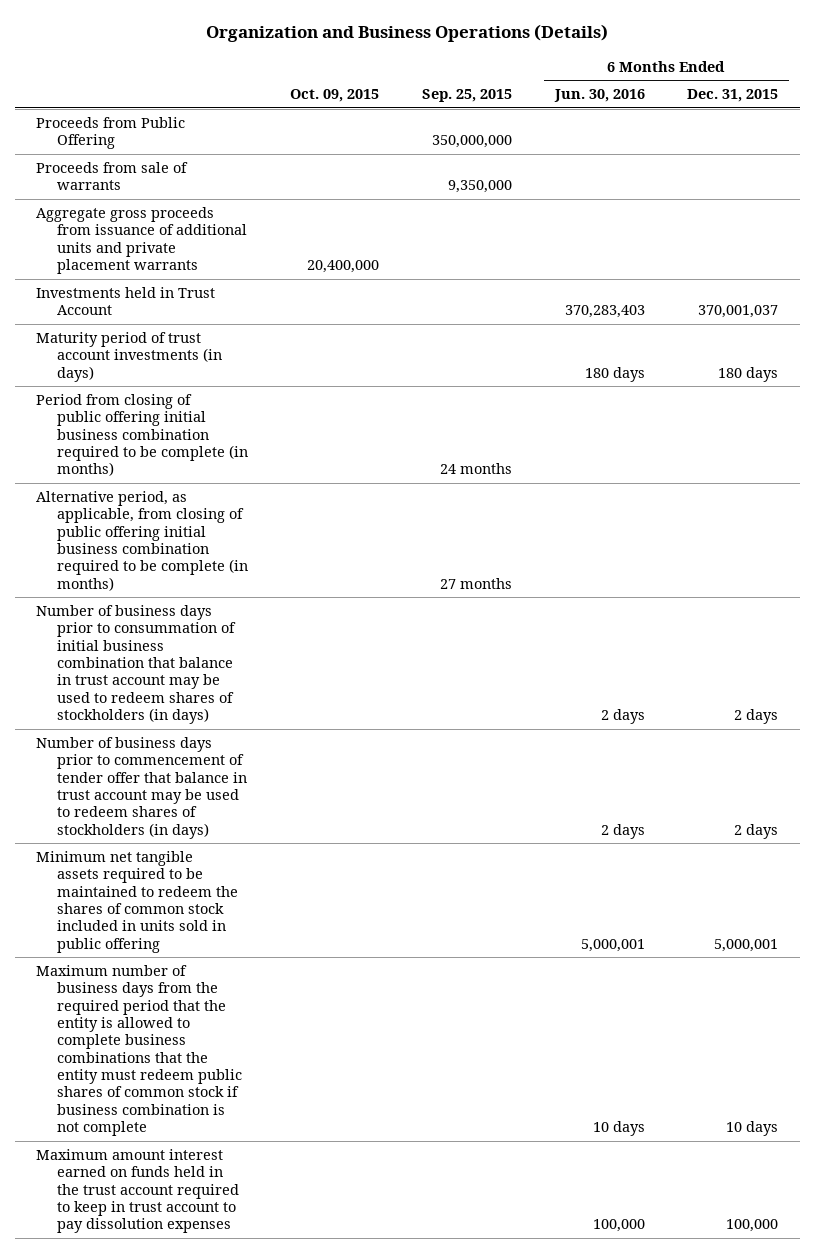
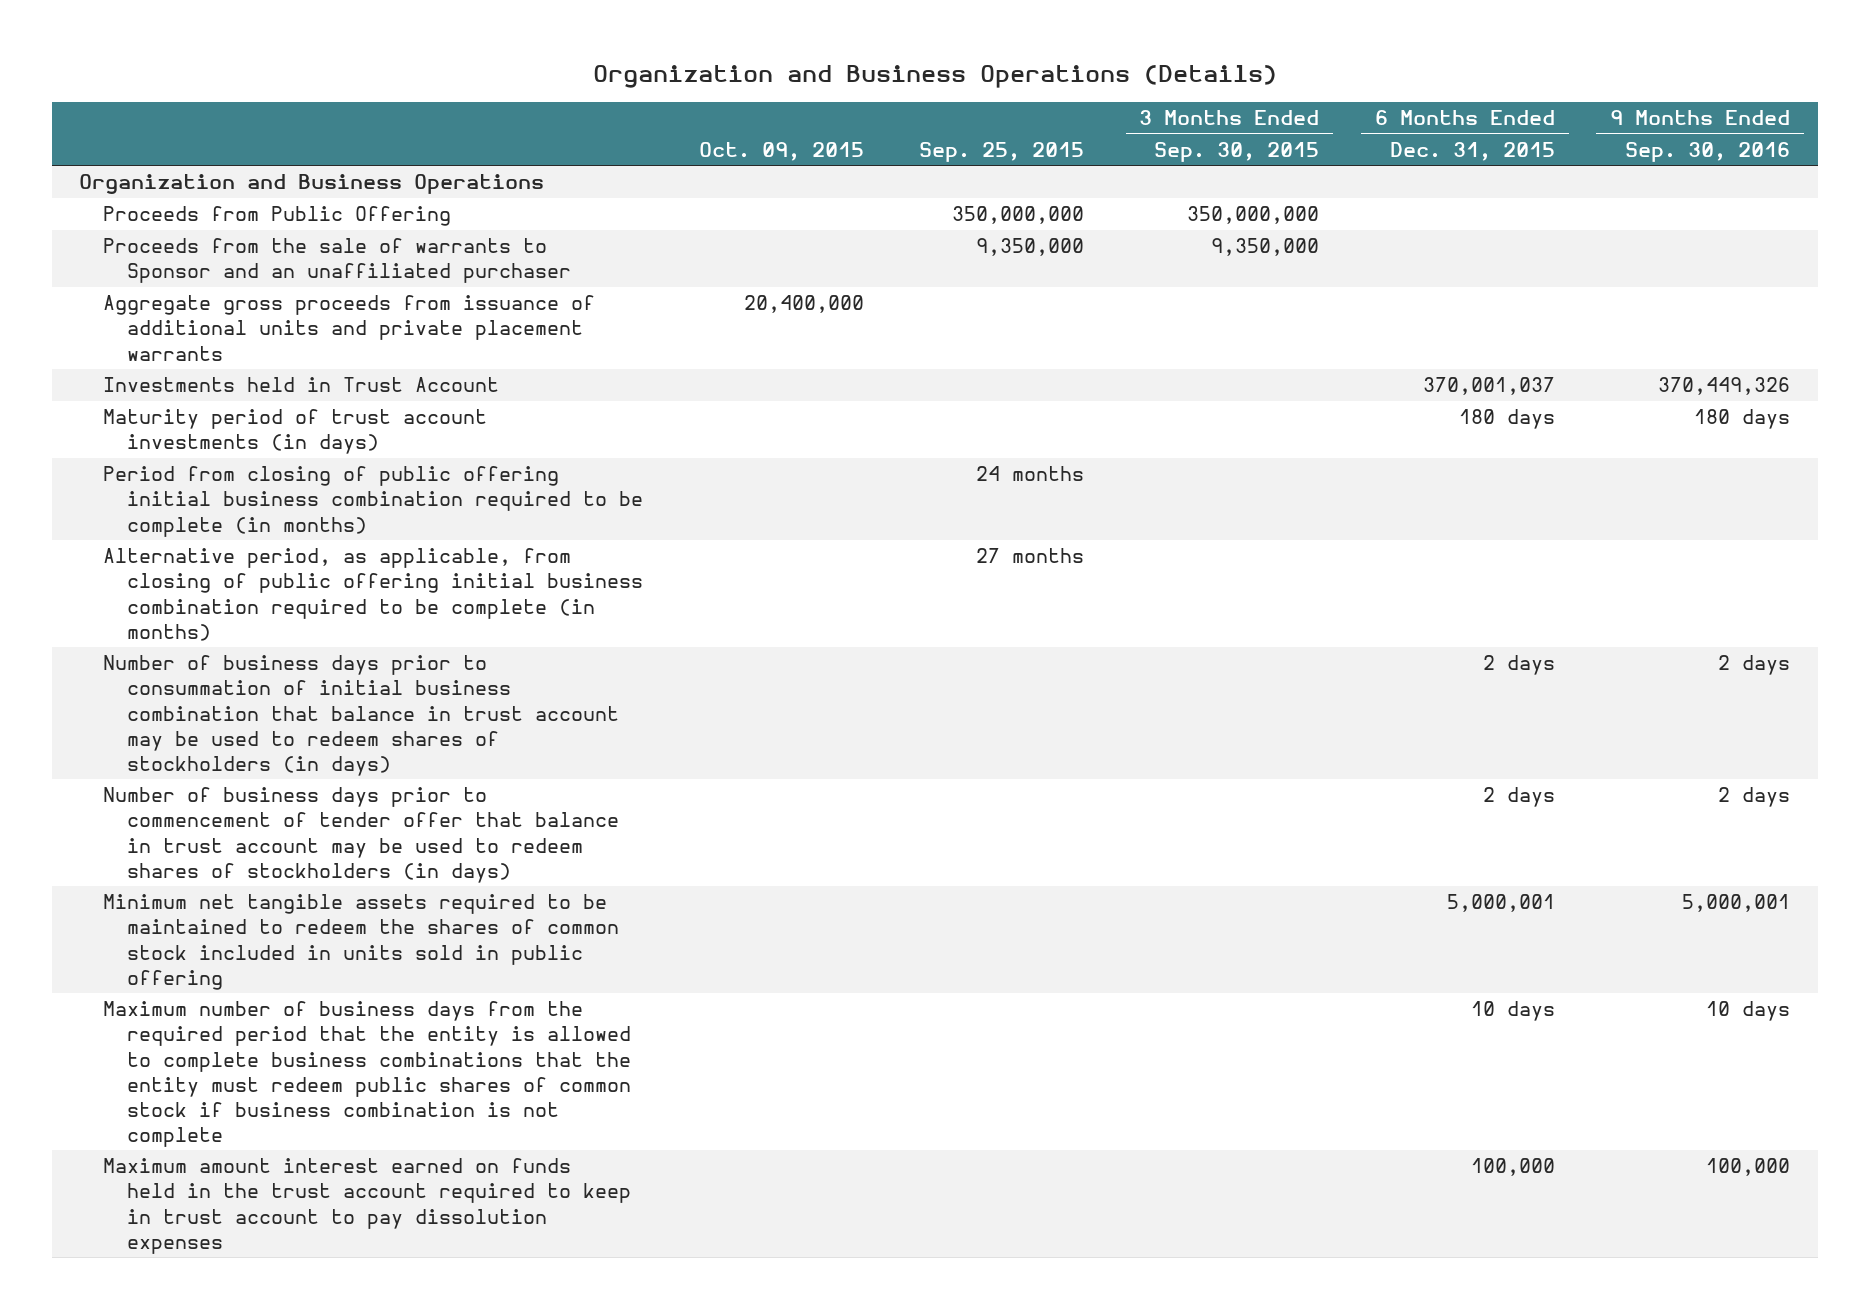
- | Oct. 09, 2015 | Sep. 25, 2015 | 6 Months Ended Jun. 30, 2016 | 6 Months Ended Dec. 31, 2015
+ | Oct. 09, 2015 | Sep. 25, 2015 | 3 Months Ended Sep. 30, 2015 | 6 Months Ended Dec. 31, 2015 | 9 Months Ended Sep. 30, 2016
+ Organization and Business Operations
- Proceeds from sale of warrants | | 9,350,000 | |
+ Proceeds from the sale of warrants to Sponsor and an unaffiliated purchaser | | 9,350,000 | 9,350,000 | |

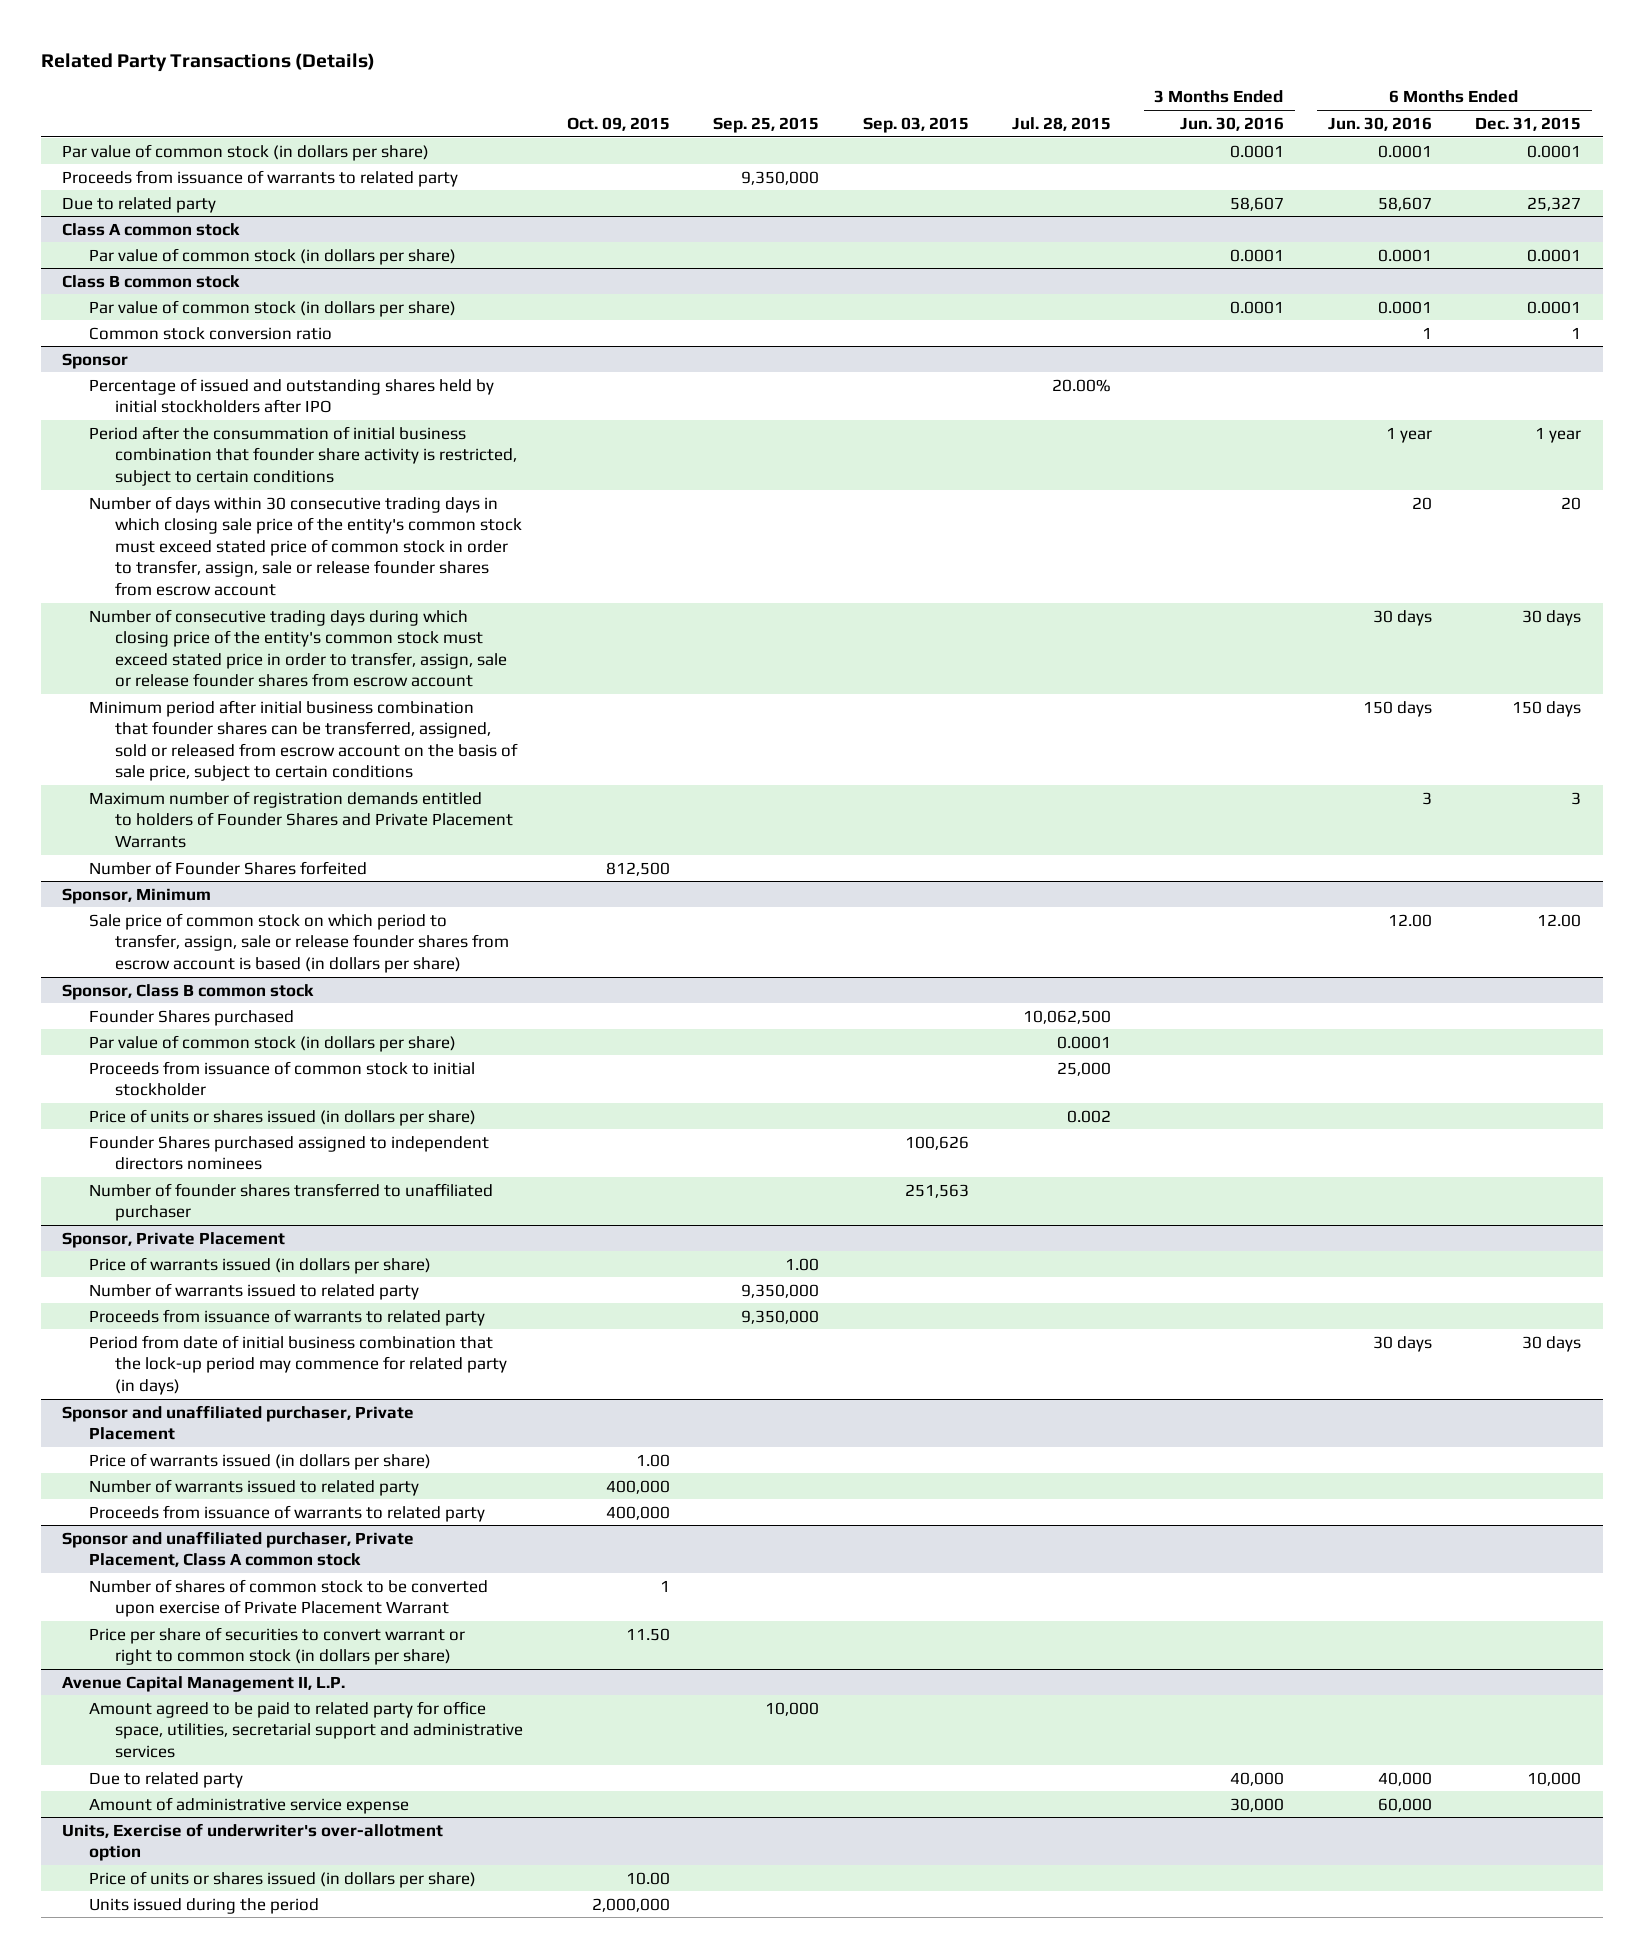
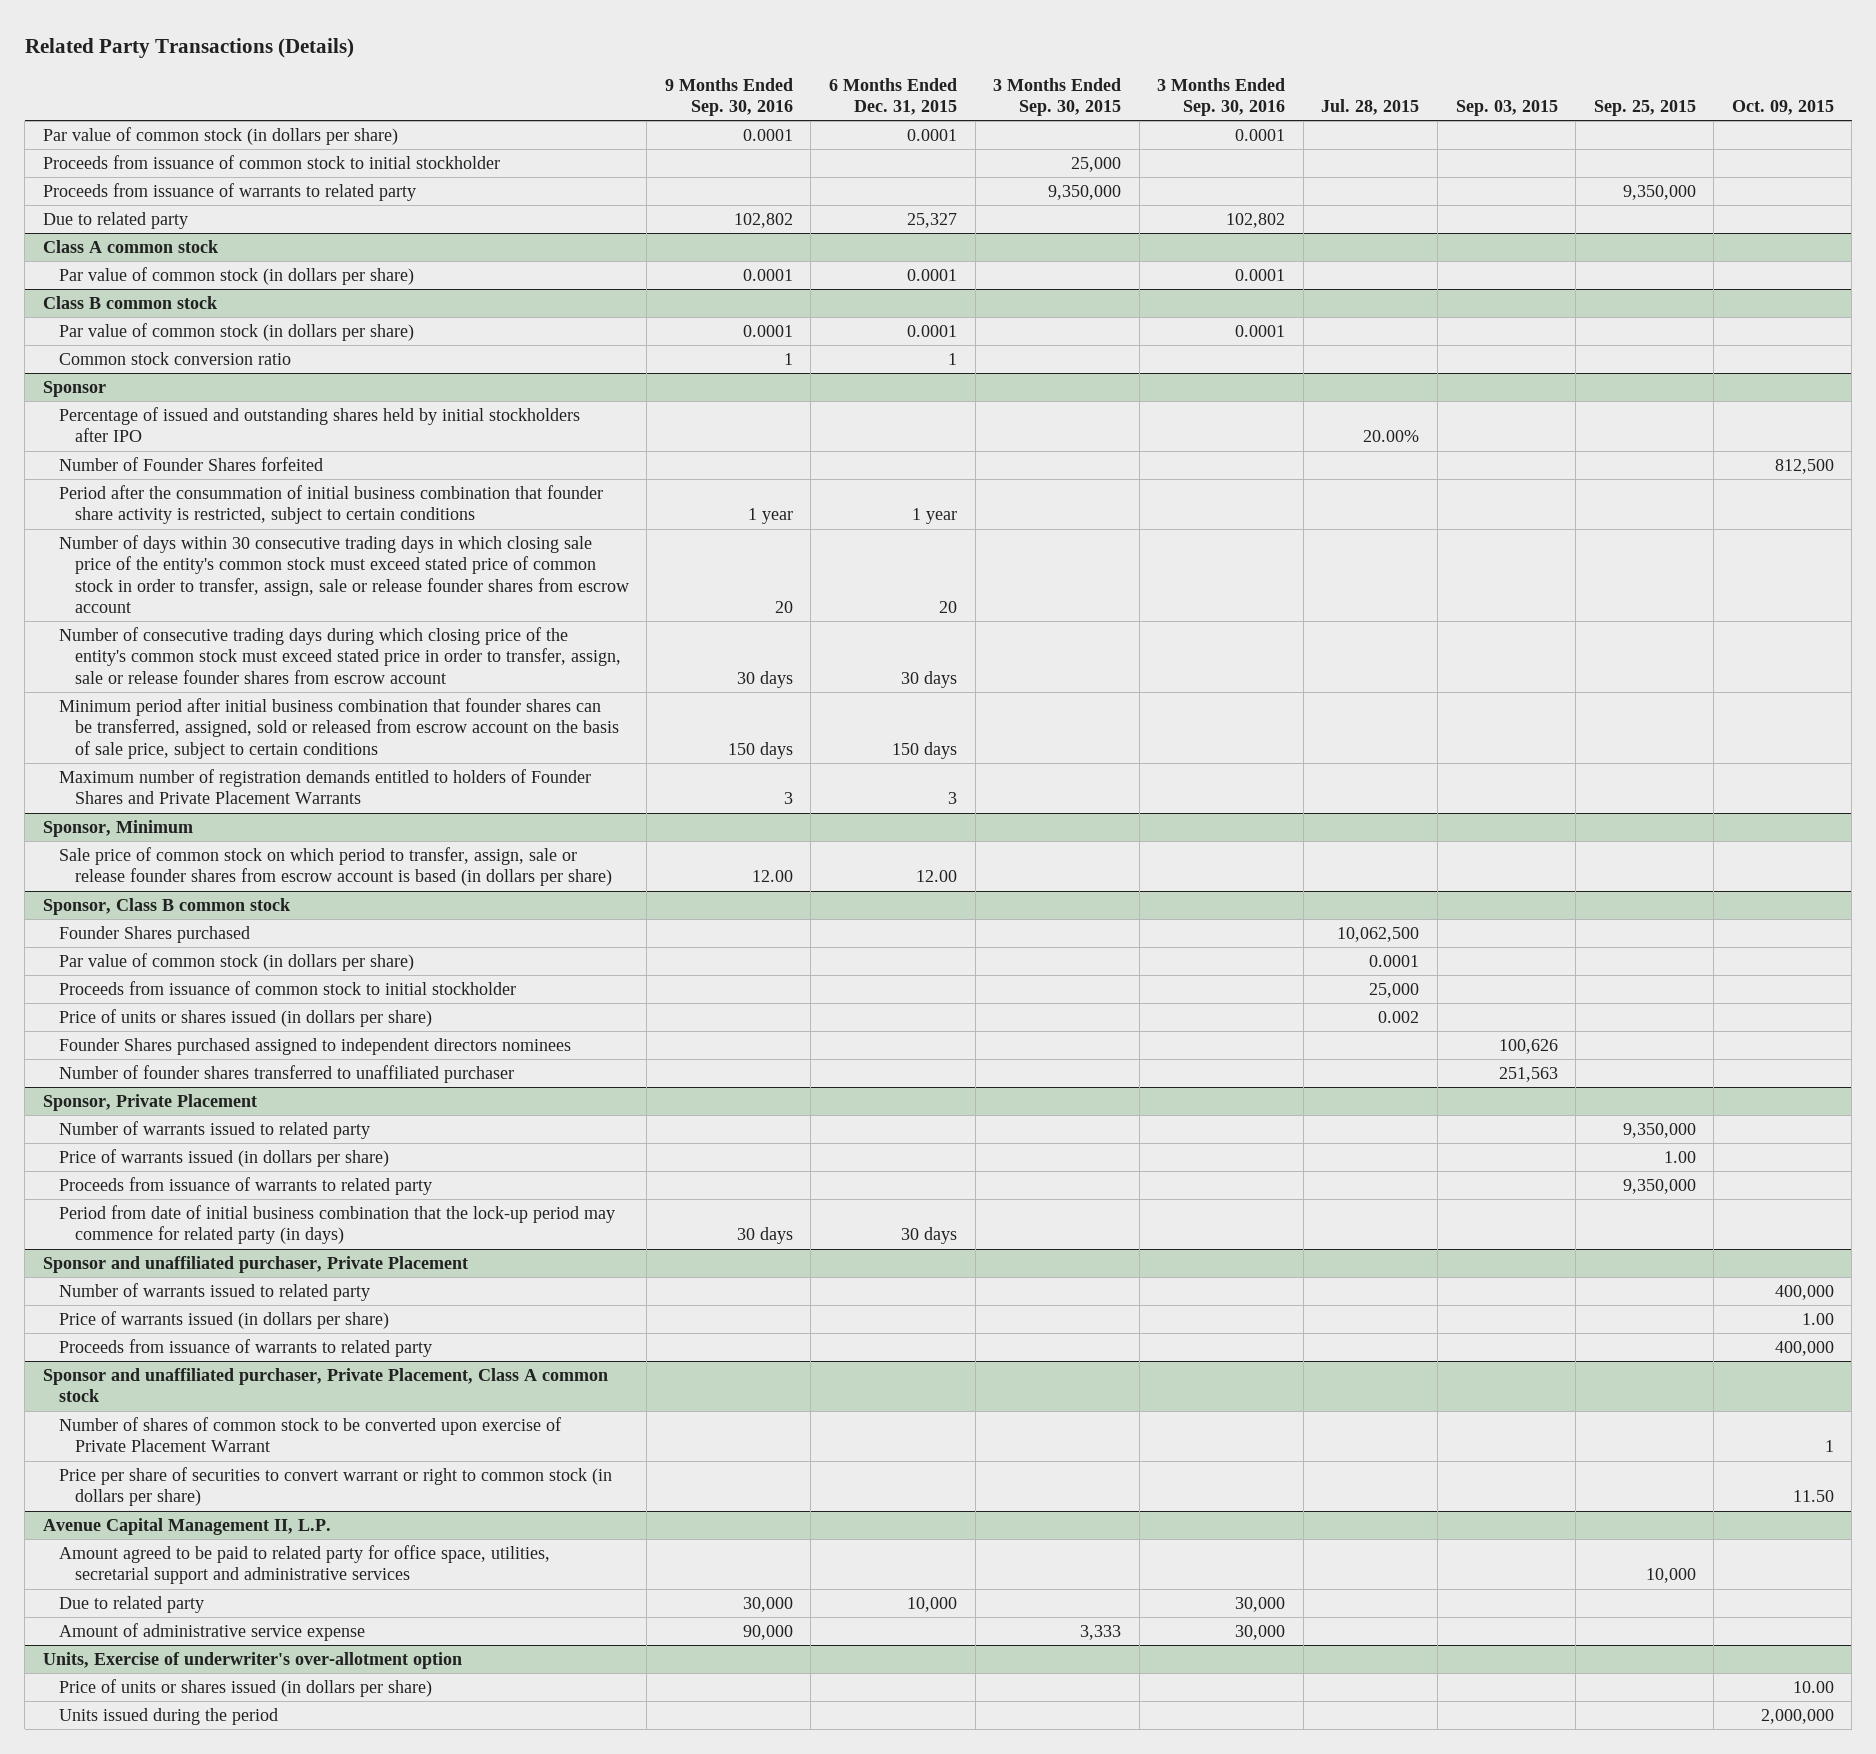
- | Oct. 09, 2015 | Sep. 25, 2015 | Sep. 03, 2015 | Jul. 28, 2015 | 3 Months Ended Jun. 30, 2016 | 6 Months Ended Jun. 30, 2016 | 6 Months Ended Dec. 31, 2015
+ | 9 Months Ended Sep. 30, 2016 | 6 Months Ended Dec. 31, 2015 | 3 Months Ended Sep. 30, 2015 | 3 Months Ended Sep. 30, 2016 | Jul. 28, 2015 | Sep. 03, 2015 | Sep. 25, 2015 | Oct. 09, 2015
+ Proceeds from issuance of common stock to initial stockholder | | | 25,000 | | | | |
@ Sponsor
moved up: Number of Founder Shares forfeited | | | | | | | | 812,500
@ Sponsor, Private Placement
moved down: Price of warrants issued (in dollars per share) | | | | | | | 1.00 |
@ Sponsor and unaffiliated purchaser, Private Placement
moved down: Price of warrants issued (in dollars per share) | | | | | | | | 1.00

